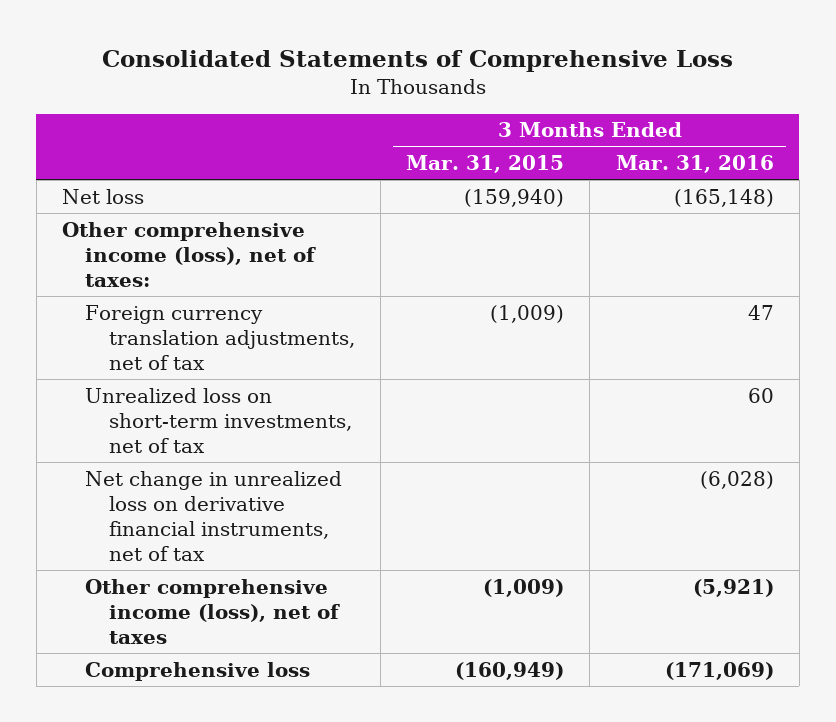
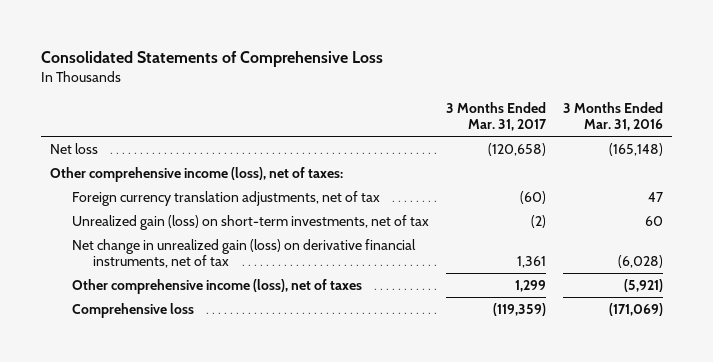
- | 3 Months Ended Mar. 31, 2015 | 3 Months Ended Mar. 31, 2016
+ | 3 Months Ended Mar. 31, 2017 | 3 Months Ended Mar. 31, 2016
- Unrealized loss on short-term investments, net of tax | | 60
- Net change in unrealized loss on derivative financial instruments, net of tax | | (6,028)
+ Unrealized gain (loss) on short-term investments, net of tax | (2) | 60
+ Net change in unrealized gain (loss) on derivative financial instruments, net of tax | 1,361 | (6,028)

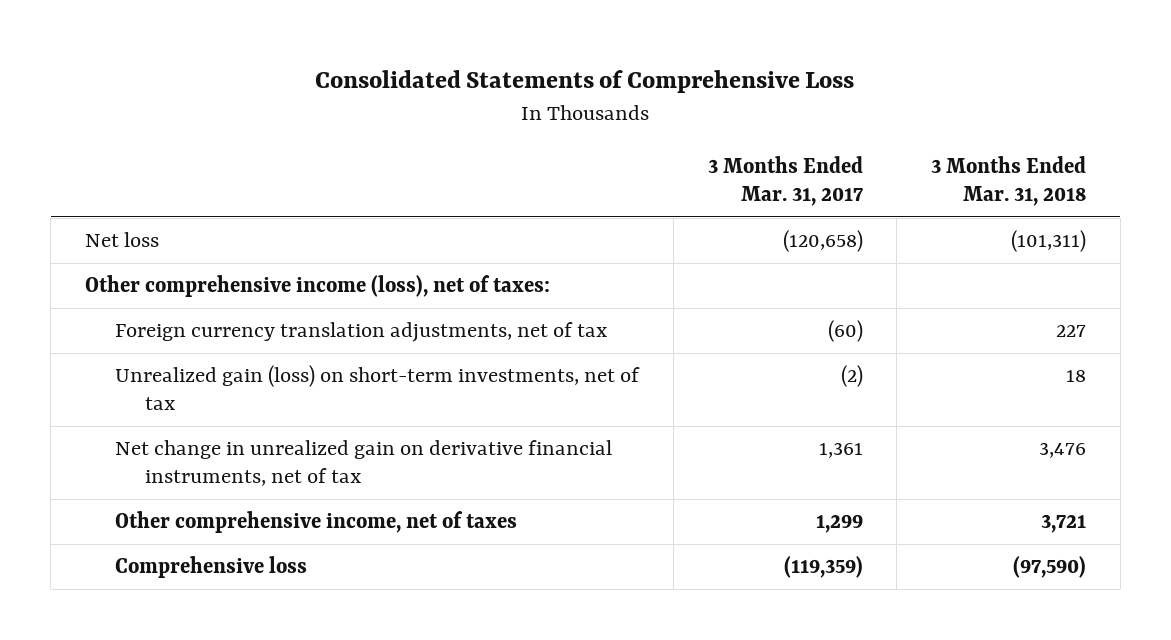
- | 3 Months Ended Mar. 31, 2017 | 3 Months Ended Mar. 31, 2016
+ | 3 Months Ended Mar. 31, 2017 | 3 Months Ended Mar. 31, 2018
- Net change in unrealized gain (loss) on derivative financial instruments, net of tax | 1,361 | (6,028)
- Other comprehensive income (loss), net of taxes | 1,299 | (5,921)
+ Net change in unrealized gain on derivative financial instruments, net of tax | 1,361 | 3,476
+ Other comprehensive income, net of taxes | 1,299 | 3,721

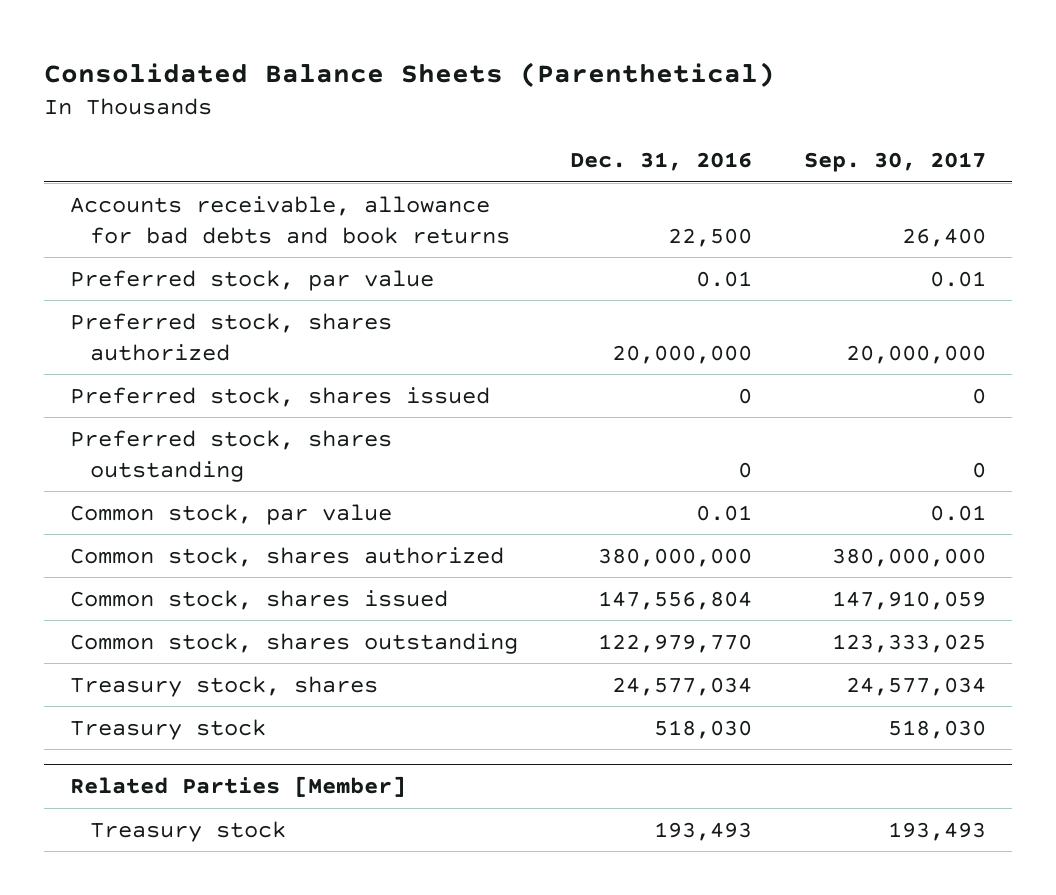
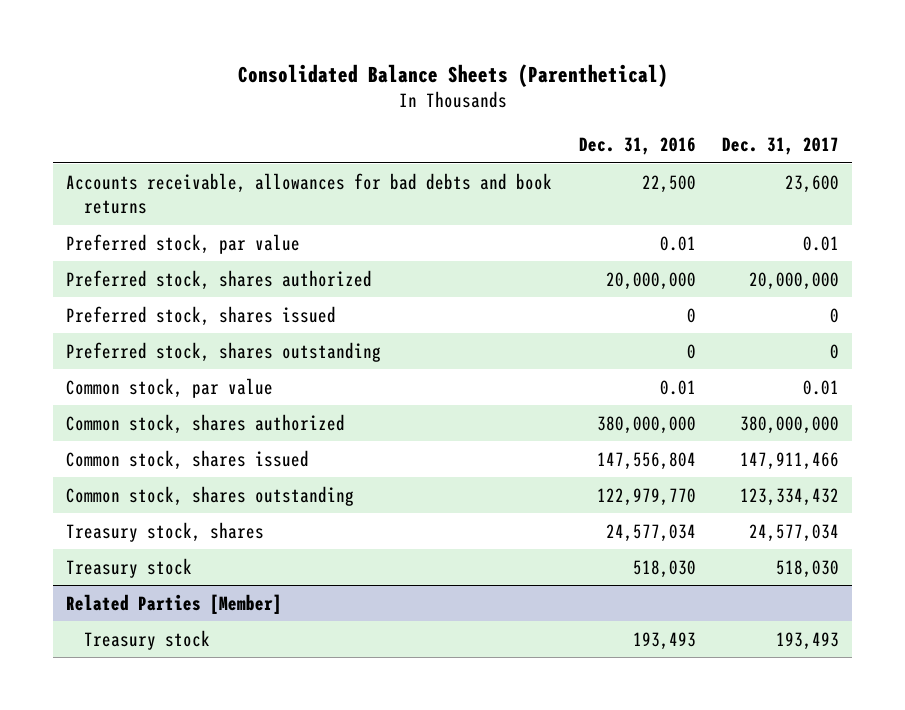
- | Dec. 31, 2016 | Sep. 30, 2017
+ | Dec. 31, 2016 | Dec. 31, 2017
- Accounts receivable, allowance for bad debts and book returns | 22,500 | 26,400
+ Accounts receivable, allowances for bad debts and book returns | 22,500 | 23,600

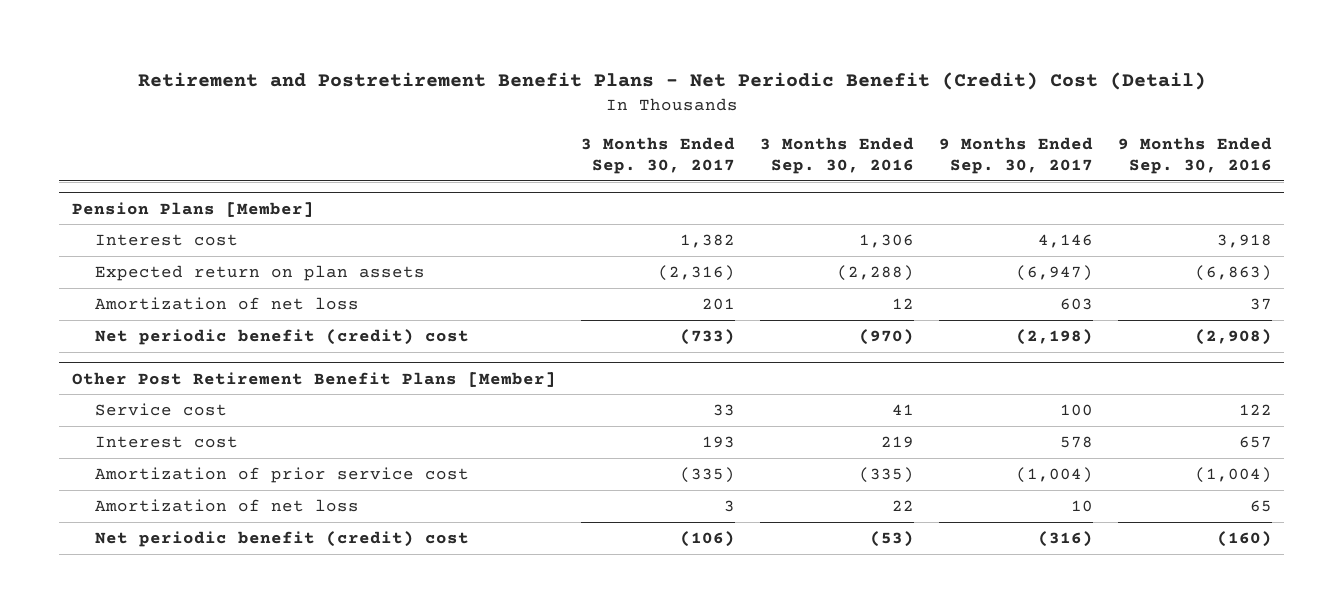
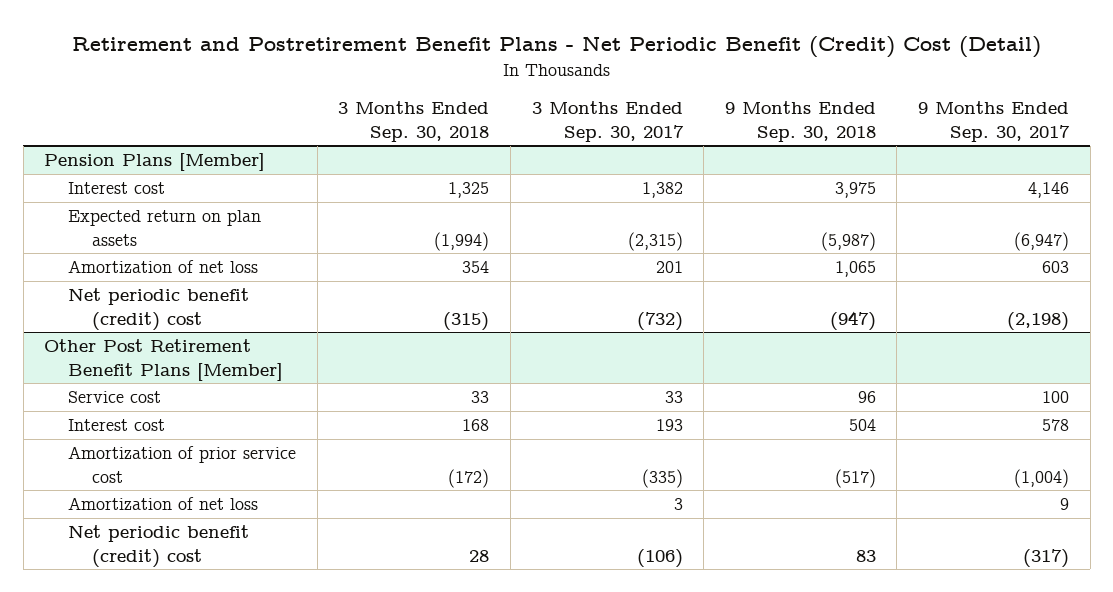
- | 3 Months Ended Sep. 30, 2017 | 3 Months Ended Sep. 30, 2016 | 9 Months Ended Sep. 30, 2017 | 9 Months Ended Sep. 30, 2016
+ | 3 Months Ended Sep. 30, 2018 | 3 Months Ended Sep. 30, 2017 | 9 Months Ended Sep. 30, 2018 | 9 Months Ended Sep. 30, 2017
@ Pension Plans [Member]
- Expected return on plan assets | (2,316) | (2,288) | (6,947) | (6,863)
+ Expected return on plan assets | (1,994) | (2,315) | (5,987) | (6,947)
- Net periodic benefit (credit) cost | (733) | (970) | (2,198) | (2,908)
+ Net periodic benefit (credit) cost | (315) | (732) | (947) | (2,198)
@ Other Post Retirement Benefit Plans [Member]
- Amortization of net loss | 3 | 22 | 10 | 65
- Net periodic benefit (credit) cost | (106) | (53) | (316) | (160)
+ Amortization of net loss | | 3 | | 9
+ Net periodic benefit (credit) cost | 28 | (106) | 83 | (317)

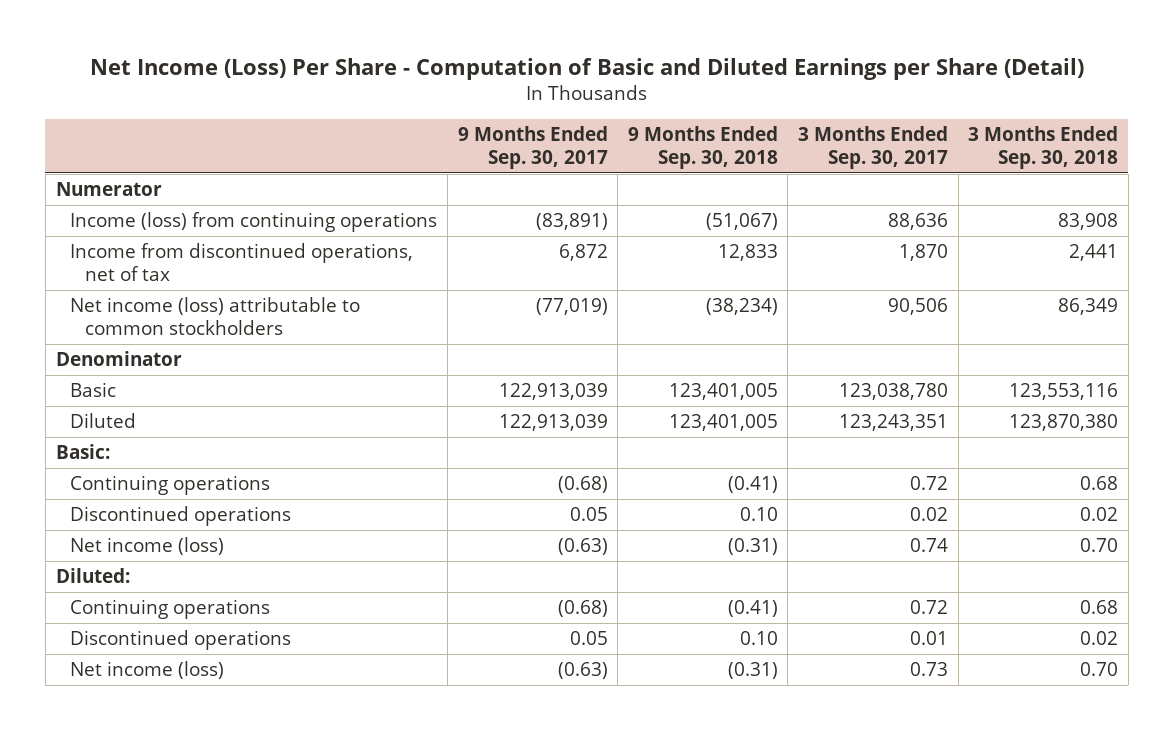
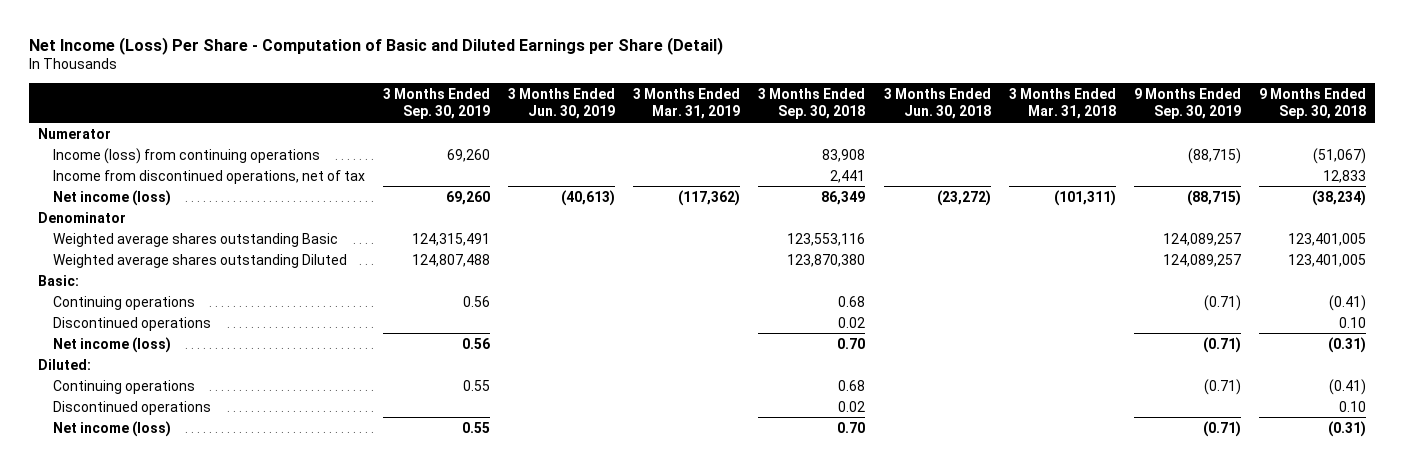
- | 9 Months Ended Sep. 30, 2017 | 9 Months Ended Sep. 30, 2018 | 3 Months Ended Sep. 30, 2017 | 3 Months Ended Sep. 30, 2018
+ | 3 Months Ended Sep. 30, 2019 | 3 Months Ended Jun. 30, 2019 | 3 Months Ended Mar. 31, 2019 | 3 Months Ended Sep. 30, 2018 | 3 Months Ended Jun. 30, 2018 | 3 Months Ended Mar. 31, 2018 | 9 Months Ended Sep. 30, 2019 | 9 Months Ended Sep. 30, 2018
- Net income (loss) attributable to common stockholders | (77,019) | (38,234) | 90,506 | 86,349
+ Net income (loss) | 69,260 | (40,613) | (117,362) | 86,349 | (23,272) | (101,311) | (88,715) | (38,234)
- Basic | 122,913,039 | 123,401,005 | 123,038,780 | 123,553,116
- Diluted | 122,913,039 | 123,401,005 | 123,243,351 | 123,870,380
+ Weighted average shares outstanding Basic | 124,315,491 | | | 123,553,116 | | | 124,089,257 | 123,401,005
+ Weighted average shares outstanding Diluted | 124,807,488 | | | 123,870,380 | | | 124,089,257 | 123,401,005

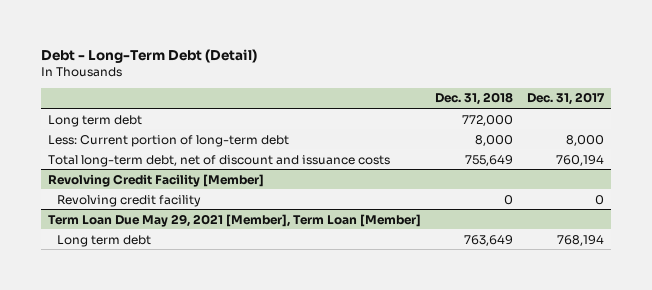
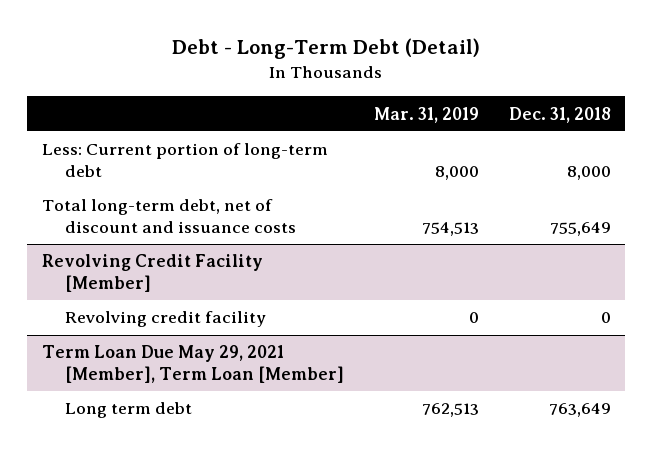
- | Dec. 31, 2018 | Dec. 31, 2017
+ | Mar. 31, 2019 | Dec. 31, 2018
- Long term debt | 772,000 |

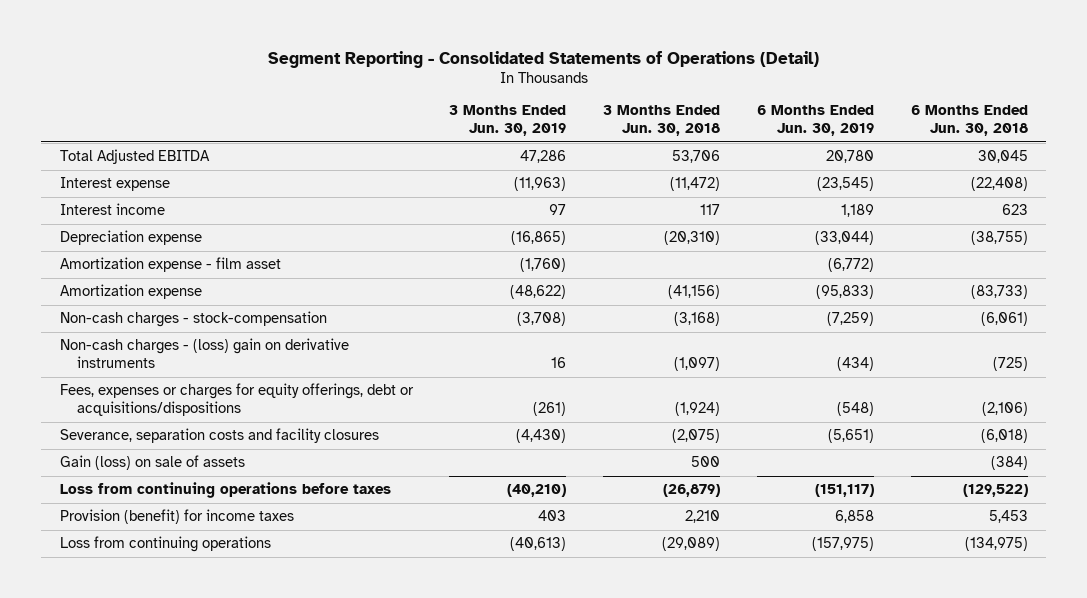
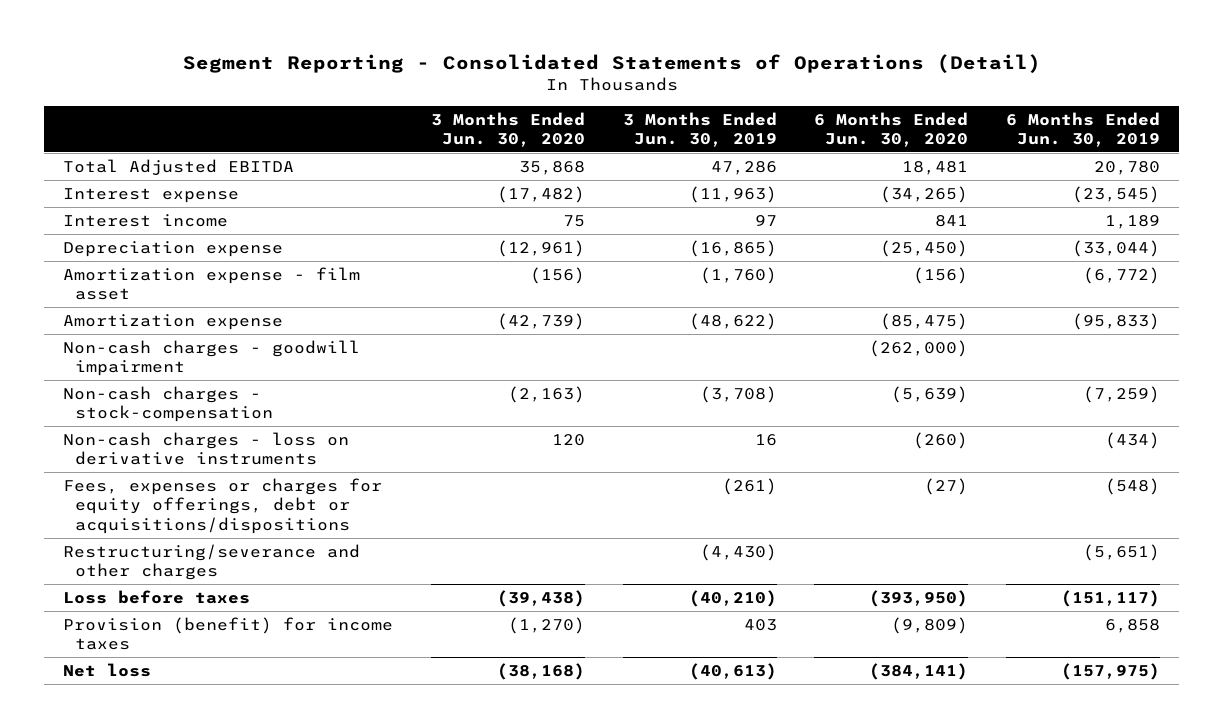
- | 3 Months Ended Jun. 30, 2019 | 3 Months Ended Jun. 30, 2018 | 6 Months Ended Jun. 30, 2019 | 6 Months Ended Jun. 30, 2018
+ | 3 Months Ended Jun. 30, 2020 | 3 Months Ended Jun. 30, 2019 | 6 Months Ended Jun. 30, 2020 | 6 Months Ended Jun. 30, 2019
+ Non-cash charges - goodwill impairment | | | (262,000) |
- Non-cash charges - (loss) gain on derivative instruments | 16 | (1,097) | (434) | (725)
+ Non-cash charges - loss on derivative instruments | 120 | 16 | (260) | (434)
- Severance, separation costs and facility closures | (4,430) | (2,075) | (5,651) | (6,018)
- Gain (loss) on sale of assets | | 500 | | (384)
- Loss from continuing operations before taxes | (40,210) | (26,879) | (151,117) | (129,522)
+ Restructuring/severance and other charges | | (4,430) | | (5,651)
+ Loss before taxes | (39,438) | (40,210) | (393,950) | (151,117)
- Loss from continuing operations | (40,613) | (29,089) | (157,975) | (134,975)
+ Net loss | (38,168) | (40,613) | (384,141) | (157,975)

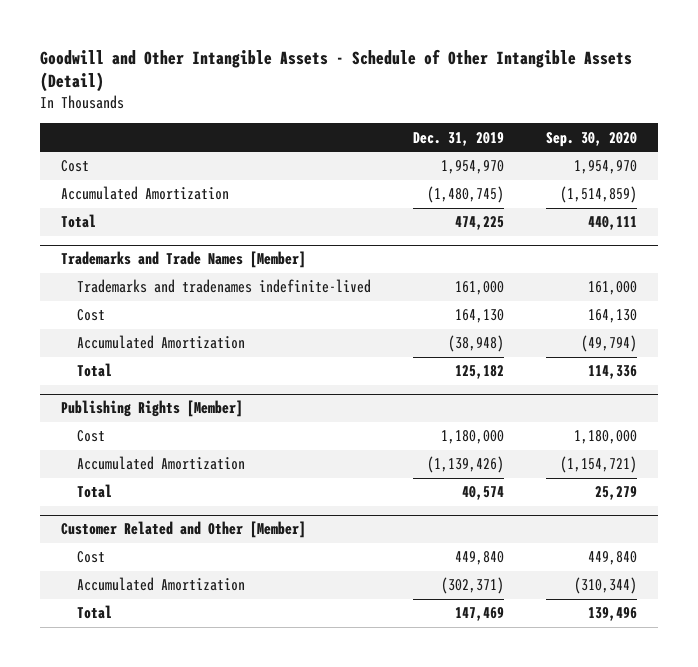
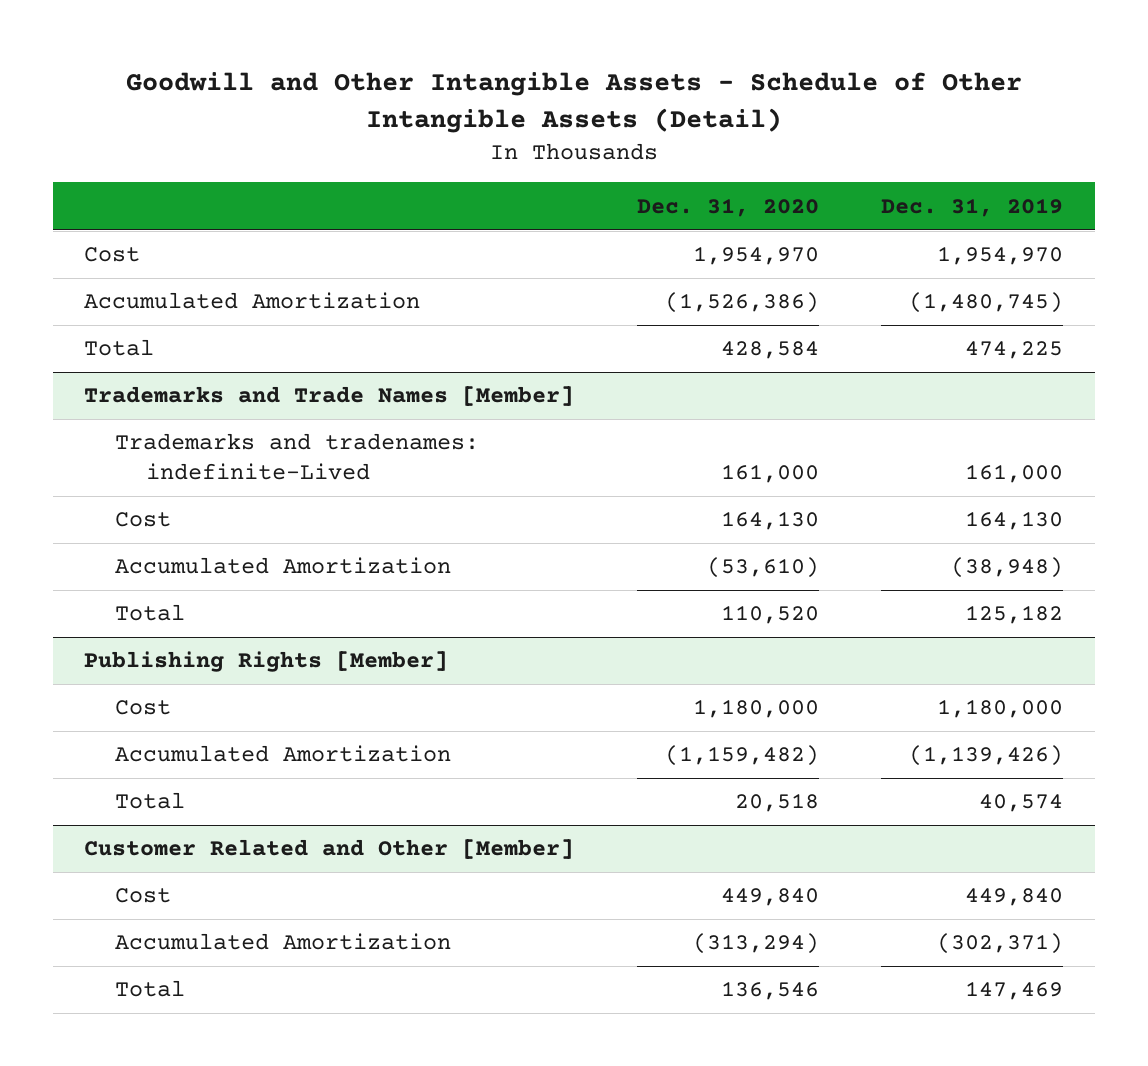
- | Dec. 31, 2019 | Sep. 30, 2020
+ | Dec. 31, 2020 | Dec. 31, 2019
@ Trademarks and Trade Names [Member]
- Trademarks and tradenames indefinite-lived | 161,000 | 161,000
+ Trademarks and tradenames: indefinite-Lived | 161,000 | 161,000

